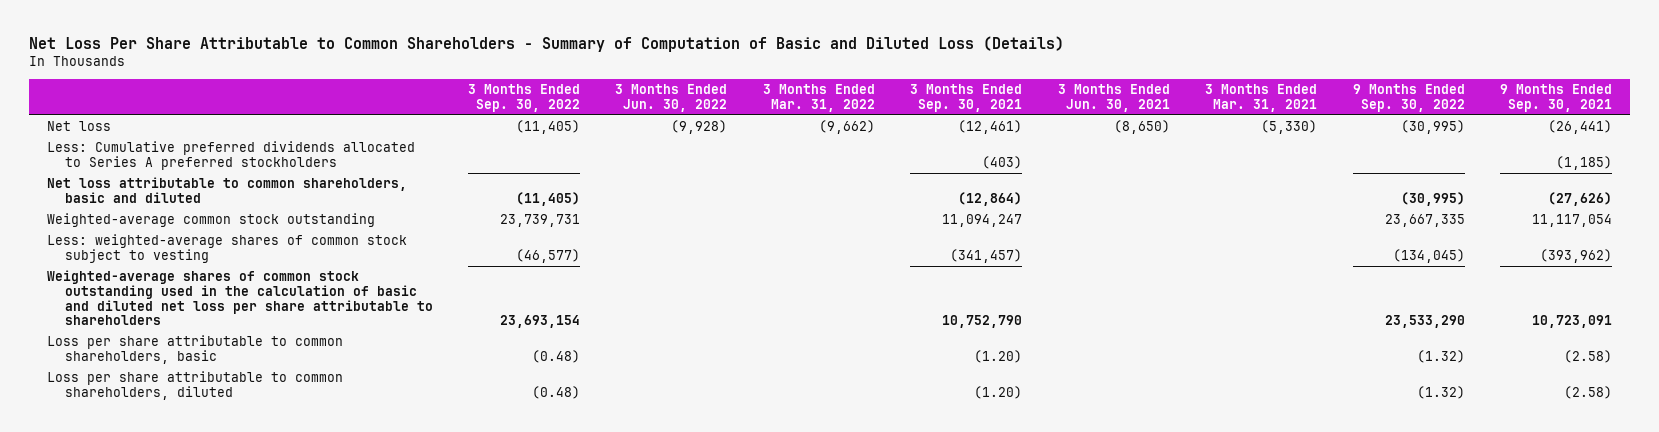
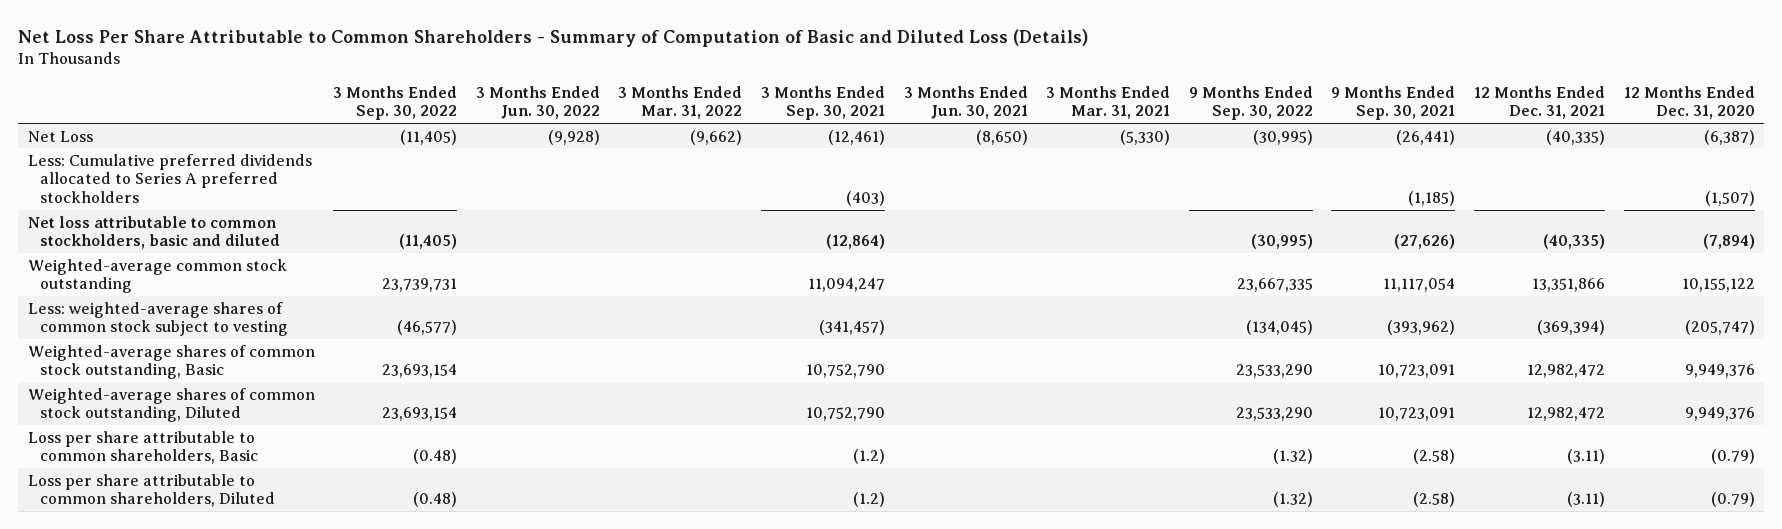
- | 3 Months Ended Sep. 30, 2022 | 3 Months Ended Jun. 30, 2022 | 3 Months Ended Mar. 31, 2022 | 3 Months Ended Sep. 30, 2021 | 3 Months Ended Jun. 30, 2021 | 3 Months Ended Mar. 31, 2021 | 9 Months Ended Sep. 30, 2022 | 9 Months Ended Sep. 30, 2021
+ | 3 Months Ended Sep. 30, 2022 | 3 Months Ended Jun. 30, 2022 | 3 Months Ended Mar. 31, 2022 | 3 Months Ended Sep. 30, 2021 | 3 Months Ended Jun. 30, 2021 | 3 Months Ended Mar. 31, 2021 | 9 Months Ended Sep. 30, 2022 | 9 Months Ended Sep. 30, 2021 | 12 Months Ended Dec. 31, 2021 | 12 Months Ended Dec. 31, 2020
- Net loss | (11,405) | (9,928) | (9,662) | (12,461) | (8,650) | (5,330) | (30,995) | (26,441)
+ Net Loss | (11,405) | (9,928) | (9,662) | (12,461) | (8,650) | (5,330) | (30,995) | (26,441) | (40,335) | (6,387)
- Net loss attributable to common shareholders, basic and diluted | (11,405) | | | (12,864) | | | (30,995) | (27,626)
+ Net loss attributable to common stockholders, basic and diluted | (11,405) | | | (12,864) | | | (30,995) | (27,626) | (40,335) | (7,894)
- Weighted-average shares of common stock outstanding used in the calculation of basic and diluted net loss per share attributable to shareholders | 23,693,154 | | | 10,752,790 | | | 23,533,290 | 10,723,091
- Loss per share attributable to common shareholders, basic | (0.48) | | | (1.20) | | | (1.32) | (2.58)
- Loss per share attributable to common shareholders, diluted | (0.48) | | | (1.20) | | | (1.32) | (2.58)
+ Weighted-average shares of common stock outstanding, Basic | 23,693,154 | | | 10,752,790 | | | 23,533,290 | 10,723,091 | 12,982,472 | 9,949,376
+ Weighted-average shares of common stock outstanding, Diluted | 23,693,154 | | | 10,752,790 | | | 23,533,290 | 10,723,091 | 12,982,472 | 9,949,376
+ Loss per share attributable to common shareholders, Basic | (0.48) | | | (1.2) | | | (1.32) | (2.58) | (3.11) | (0.79)
+ Loss per share attributable to common shareholders, Diluted | (0.48) | | | (1.2) | | | (1.32) | (2.58) | (3.11) | (0.79)

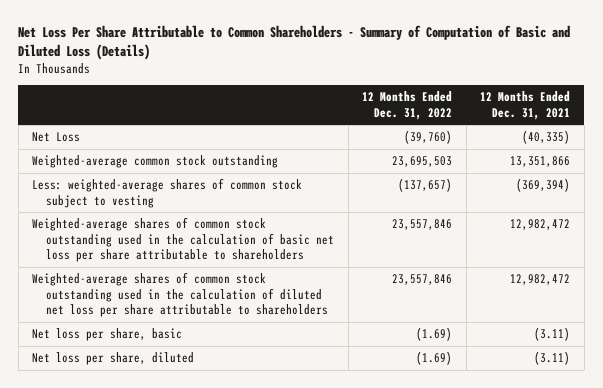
- | 3 Months Ended Sep. 30, 2022 | 3 Months Ended Jun. 30, 2022 | 3 Months Ended Mar. 31, 2022 | 3 Months Ended Sep. 30, 2021 | 3 Months Ended Jun. 30, 2021 | 3 Months Ended Mar. 31, 2021 | 9 Months Ended Sep. 30, 2022 | 9 Months Ended Sep. 30, 2021 | 12 Months Ended Dec. 31, 2021 | 12 Months Ended Dec. 31, 2020
+ | 12 Months Ended Dec. 31, 2022 | 12 Months Ended Dec. 31, 2021
- Less: Cumulative preferred dividends allocated to Series A preferred stockholders | | | | (403) | | | | (1,185) | | (1,507)
- Net loss attributable to common stockholders, basic and diluted | (11,405) | | | (12,864) | | | (30,995) | (27,626) | (40,335) | (7,894)
- Weighted-average shares of common stock outstanding, Basic | 23,693,154 | | | 10,752,790 | | | 23,533,290 | 10,723,091 | 12,982,472 | 9,949,376
- Weighted-average shares of common stock outstanding, Diluted | 23,693,154 | | | 10,752,790 | | | 23,533,290 | 10,723,091 | 12,982,472 | 9,949,376
- Loss per share attributable to common shareholders, Basic | (0.48) | | | (1.2) | | | (1.32) | (2.58) | (3.11) | (0.79)
- Loss per share attributable to common shareholders, Diluted | (0.48) | | | (1.2) | | | (1.32) | (2.58) | (3.11) | (0.79)
+ Weighted-average shares of common stock outstanding used in the calculation of basic net loss per share attributable to shareholders | 23,557,846 | 12,982,472
+ Weighted-average shares of common stock outstanding used in the calculation of diluted net loss per share attributable to shareholders | 23,557,846 | 12,982,472
+ Net loss per share, basic | (1.69) | (3.11)
+ Net loss per share, diluted | (1.69) | (3.11)

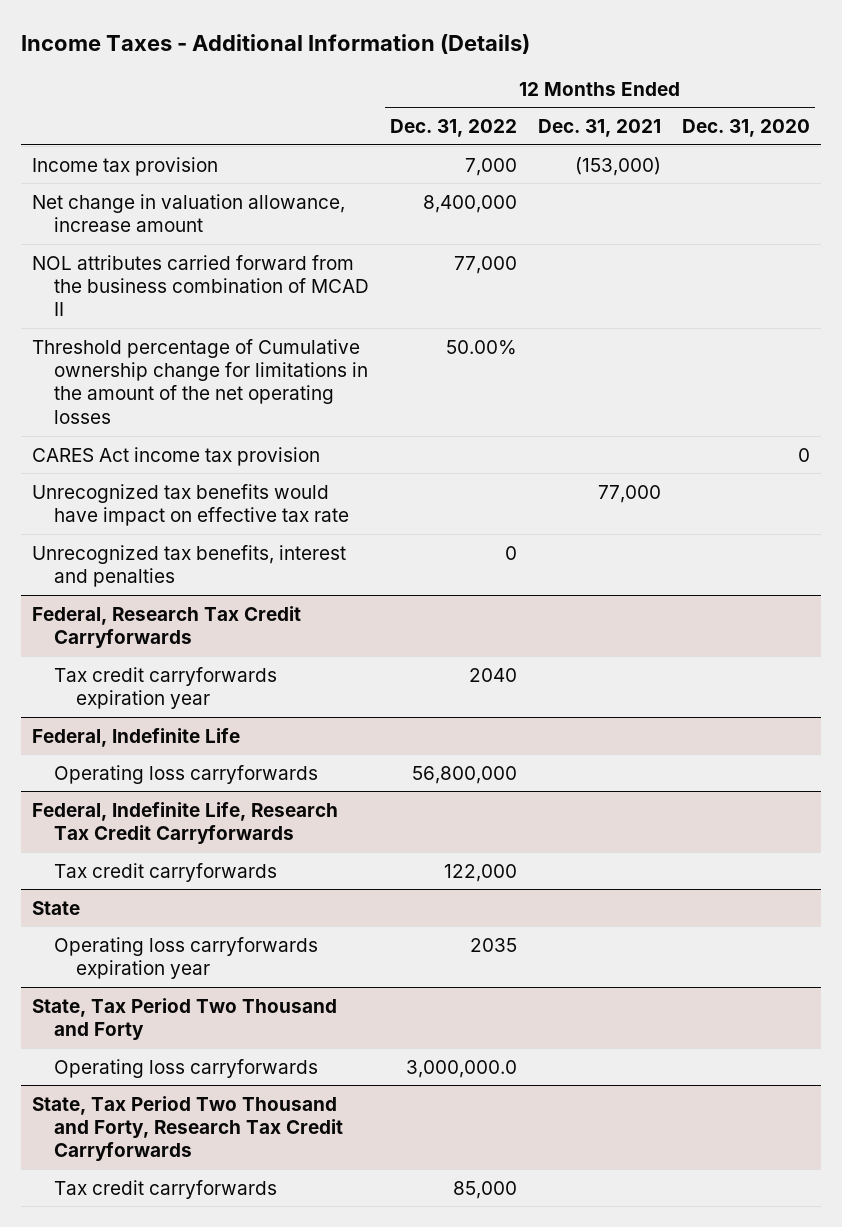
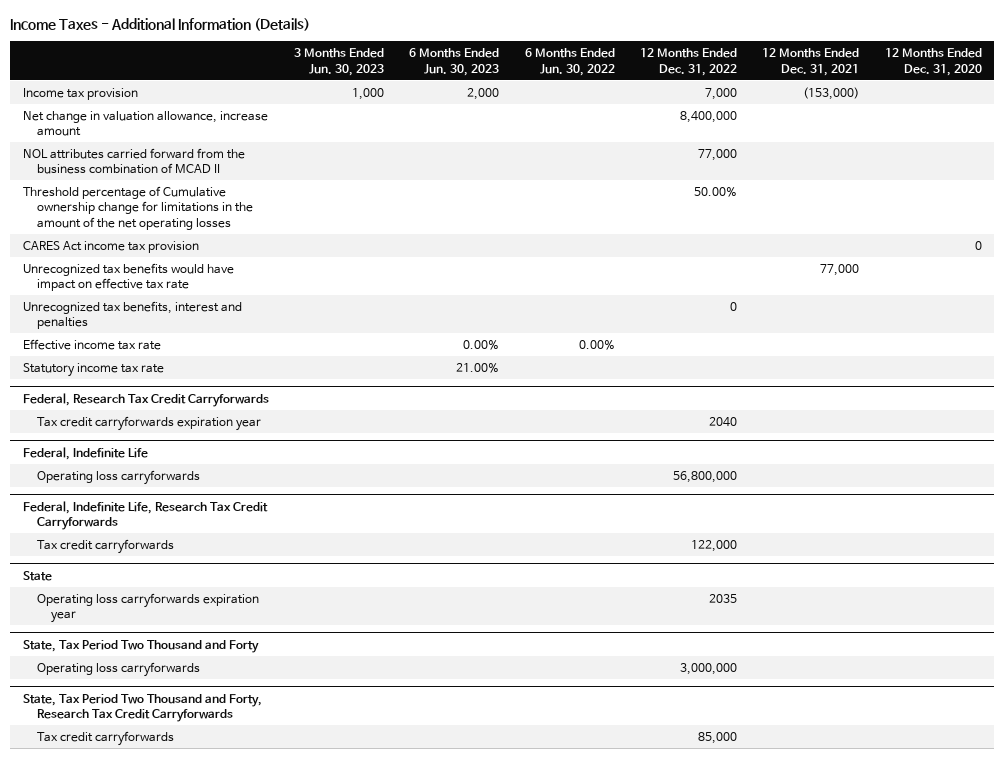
- | 12 Months Ended Dec. 31, 2022 | 12 Months Ended Dec. 31, 2021 | 12 Months Ended Dec. 31, 2020
+ | 3 Months Ended Jun. 30, 2023 | 6 Months Ended Jun. 30, 2023 | 6 Months Ended Jun. 30, 2022 | 12 Months Ended Dec. 31, 2022 | 12 Months Ended Dec. 31, 2021 | 12 Months Ended Dec. 31, 2020
+ Effective income tax rate | | 0.00% | 0.00% | | |
+ Statutory income tax rate | | 21.00% | | | |
@ State, Tax Period Two Thousand and Forty
- Operating loss carryforwards | 3,000,000.0 | |
+ Operating loss carryforwards | | | | 3,000,000 | |

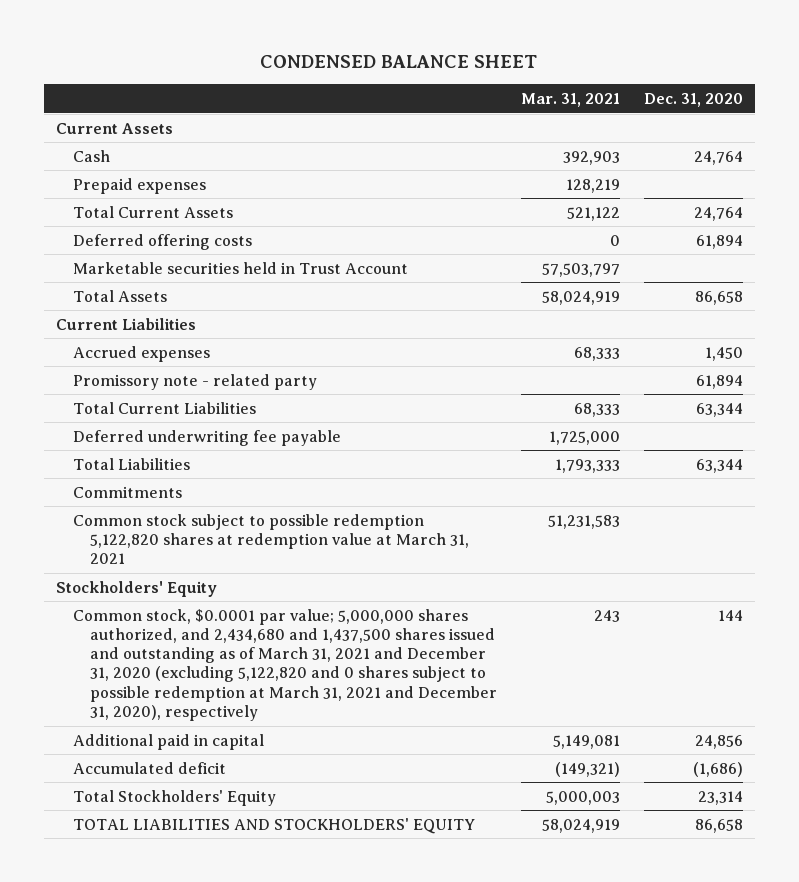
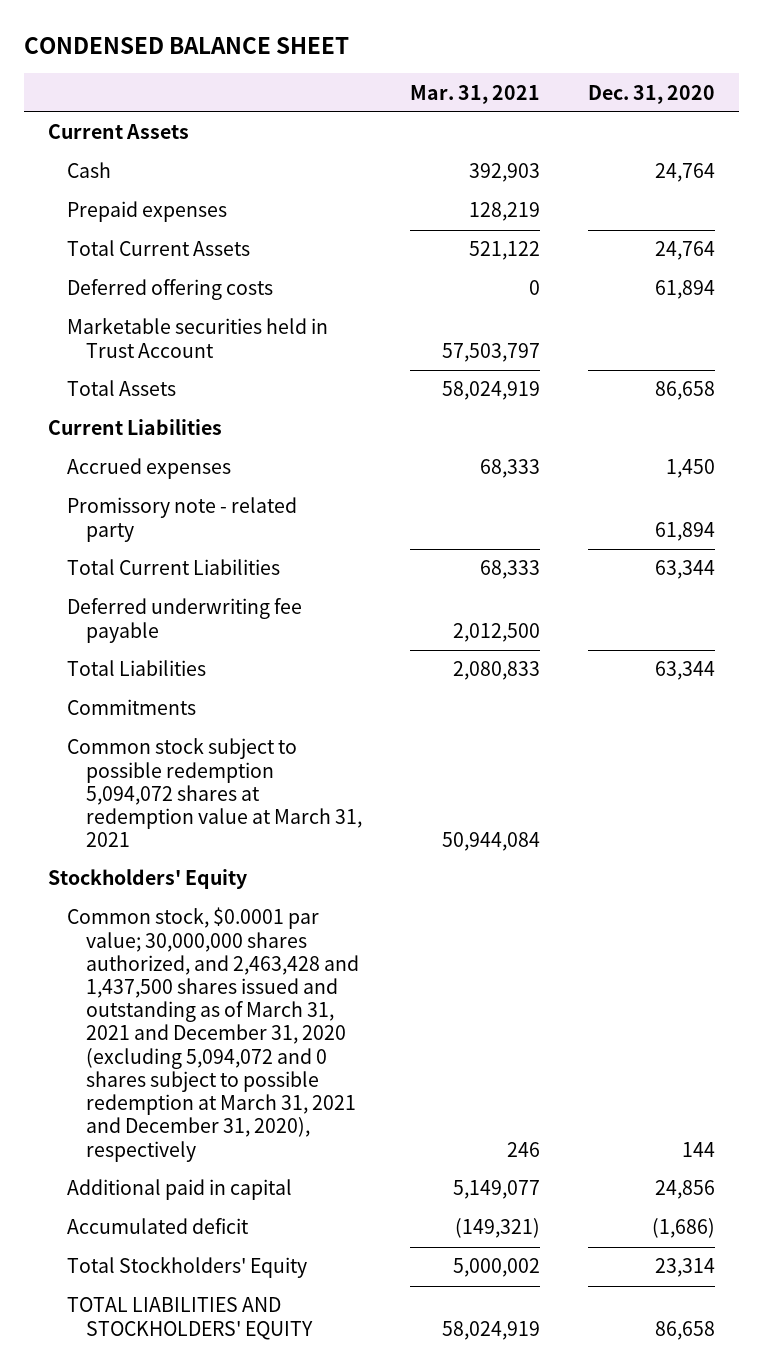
- Deferred underwriting fee payable | 1,725,000 |
- Total Liabilities | 1,793,333 | 63,344
+ Deferred underwriting fee payable | 2,012,500 |
+ Total Liabilities | 2,080,833 | 63,344
- Common stock subject to possible redemption 5,122,820 shares at redemption value at March 31, 2021 | 51,231,583 |
+ Common stock subject to possible redemption 5,094,072 shares at redemption value at March 31, 2021 | 50,944,084 |
- Common stock, $0.0001 par value; 5,000,000 shares authorized, and 2,434,680 and 1,437,500 shares issued and outstanding as of March 31, 2021 and December 31, 2020 (excluding 5,122,820 and 0 shares subject to possible redemption at March 31, 2021 and December 31, 2020), respectively | 243 | 144
- Additional paid in capital | 5,149,081 | 24,856
+ Common stock, $0.0001 par value; 30,000,000 shares authorized, and 2,463,428 and 1,437,500 shares issued and outstanding as of March 31, 2021 and December 31, 2020 (excluding 5,094,072 and 0 shares subject to possible redemption at March 31, 2021 and December 31, 2020), respectively | 246 | 144
+ Additional paid in capital | 5,149,077 | 24,856
- Total Stockholders' Equity | 5,000,003 | 23,314
+ Total Stockholders' Equity | 5,000,002 | 23,314

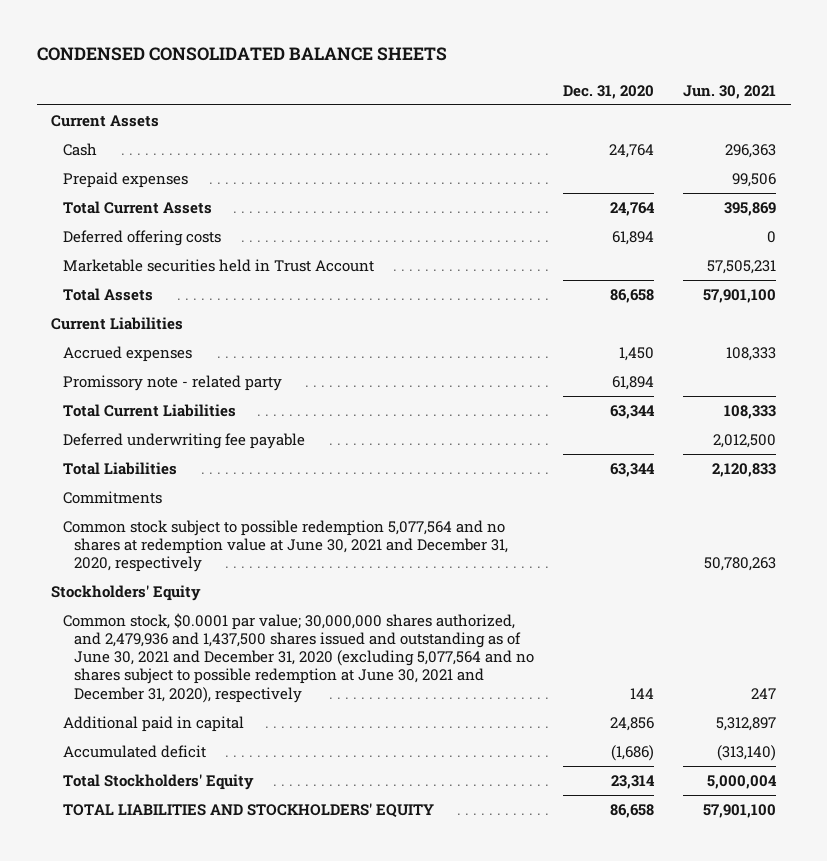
- CONDENSED BALANCE SHEET
+ CONDENSED CONSOLIDATED BALANCE SHEETS
- | Mar. 31, 2021 | Dec. 31, 2020
+ | Dec. 31, 2020 | Jun. 30, 2021
- Common stock subject to possible redemption 5,094,072 shares at redemption value at March 31, 2021 | 50,944,084 |
+ Common stock subject to possible redemption 5,077,564 and no shares at redemption value at June 30, 2021 and December 31, 2020, respectively | | 50,780,263
- Common stock, $0.0001 par value; 30,000,000 shares authorized, and 2,463,428 and 1,437,500 shares issued and outstanding as of March 31, 2021 and December 31, 2020 (excluding 5,094,072 and 0 shares subject to possible redemption at March 31, 2021 and December 31, 2020), respectively | 246 | 144
+ Common stock, $0.0001 par value; 30,000,000 shares authorized, and 2,479,936 and 1,437,500 shares issued and outstanding as of June 30, 2021 and December 31, 2020 (excluding 5,077,564 and no shares subject to possible redemption at June 30, 2021 and December 31, 2020), respectively | 144 | 247

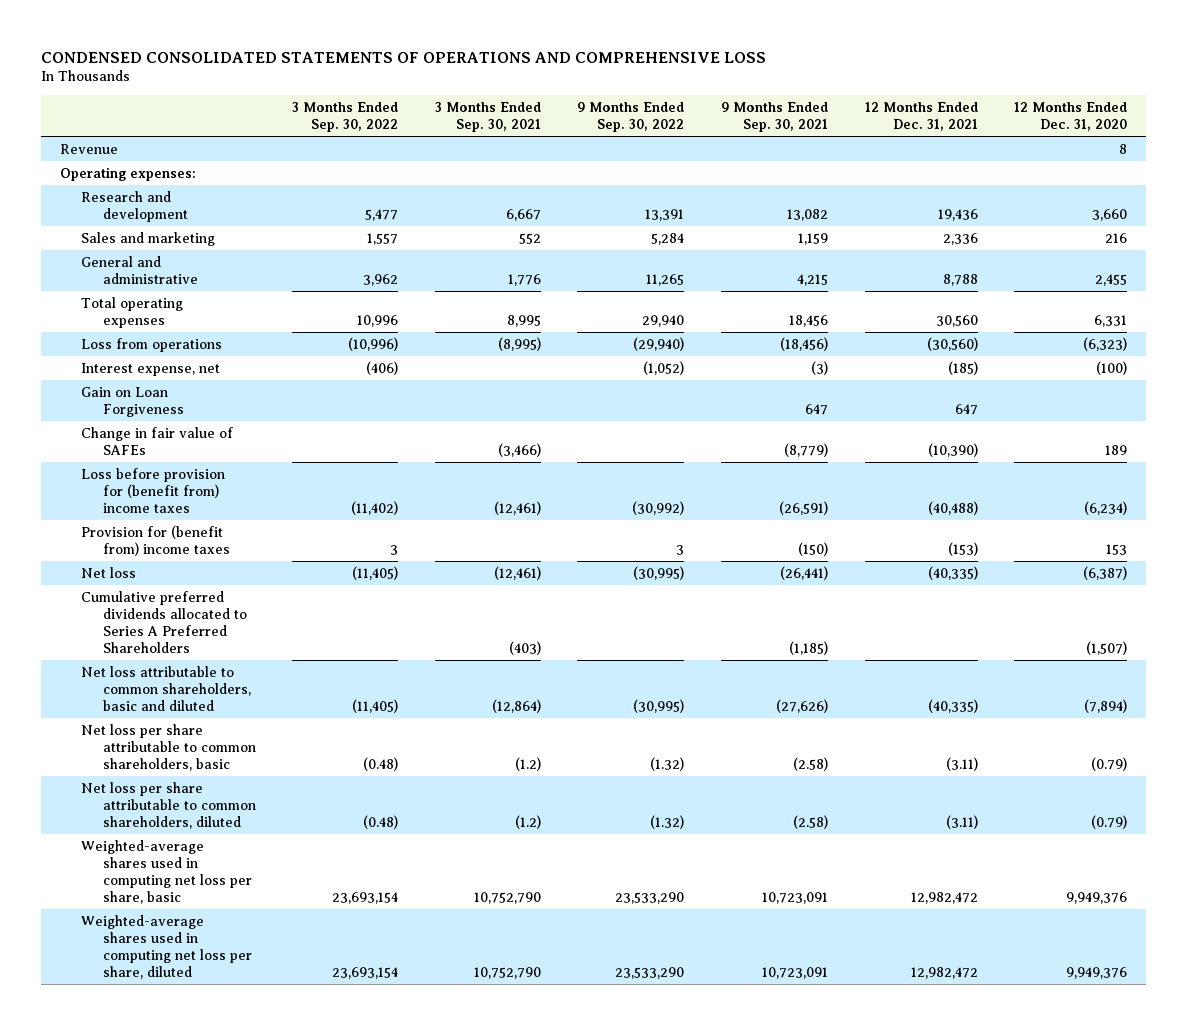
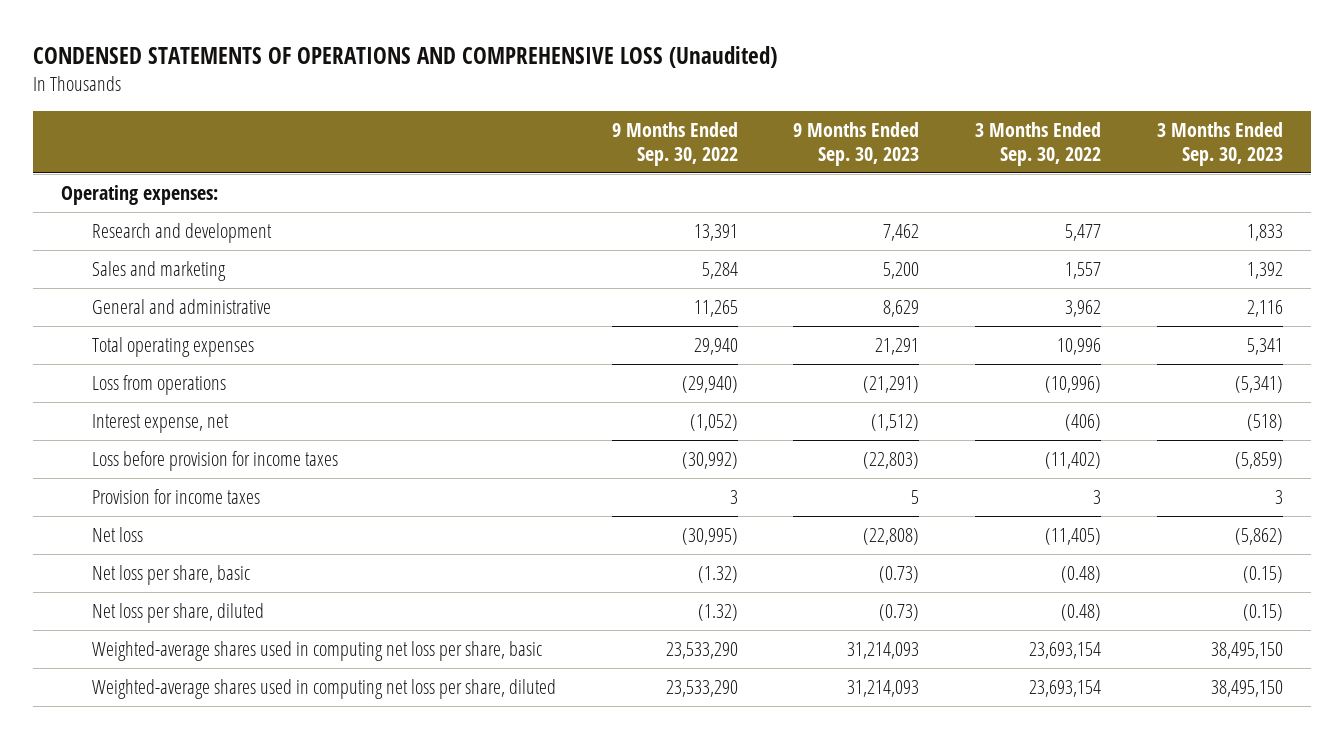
- CONDENSED CONSOLIDATED STATEMENTS OF OPERATIONS AND COMPREHENSIVE LOSS
+ CONDENSED STATEMENTS OF OPERATIONS AND COMPREHENSIVE LOSS (Unaudited)
- | 3 Months Ended Sep. 30, 2022 | 3 Months Ended Sep. 30, 2021 | 9 Months Ended Sep. 30, 2022 | 9 Months Ended Sep. 30, 2021 | 12 Months Ended Dec. 31, 2021 | 12 Months Ended Dec. 31, 2020
+ | 9 Months Ended Sep. 30, 2022 | 9 Months Ended Sep. 30, 2023 | 3 Months Ended Sep. 30, 2022 | 3 Months Ended Sep. 30, 2023
- Revenue | | | | | | 8
- Gain on Loan Forgiveness | | | | 647 | 647 |
- Change in fair value of SAFEs | | (3,466) | | (8,779) | (10,390) | 189
- Loss before provision for (benefit from) income taxes | (11,402) | (12,461) | (30,992) | (26,591) | (40,488) | (6,234)
- Provision for (benefit from) income taxes | 3 | | 3 | (150) | (153) | 153
+ Loss before provision for income taxes | (30,992) | (22,803) | (11,402) | (5,859)
+ Provision for income taxes | 3 | 5 | 3 | 3
- Cumulative preferred dividends allocated to Series A Preferred Shareholders | | (403) | | (1,185) | | (1,507)
- Net loss attributable to common shareholders, basic and diluted | (11,405) | (12,864) | (30,995) | (27,626) | (40,335) | (7,894)
- Net loss per share attributable to common shareholders, basic | (0.48) | (1.2) | (1.32) | (2.58) | (3.11) | (0.79)
- Net loss per share attributable to common shareholders, diluted | (0.48) | (1.2) | (1.32) | (2.58) | (3.11) | (0.79)
+ Net loss per share, basic | (1.32) | (0.73) | (0.48) | (0.15)
+ Net loss per share, diluted | (1.32) | (0.73) | (0.48) | (0.15)

